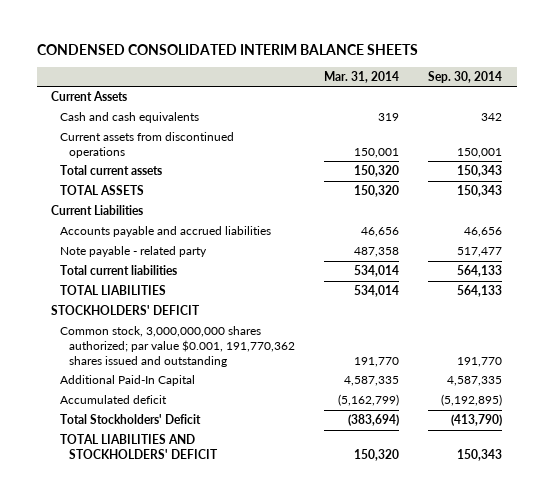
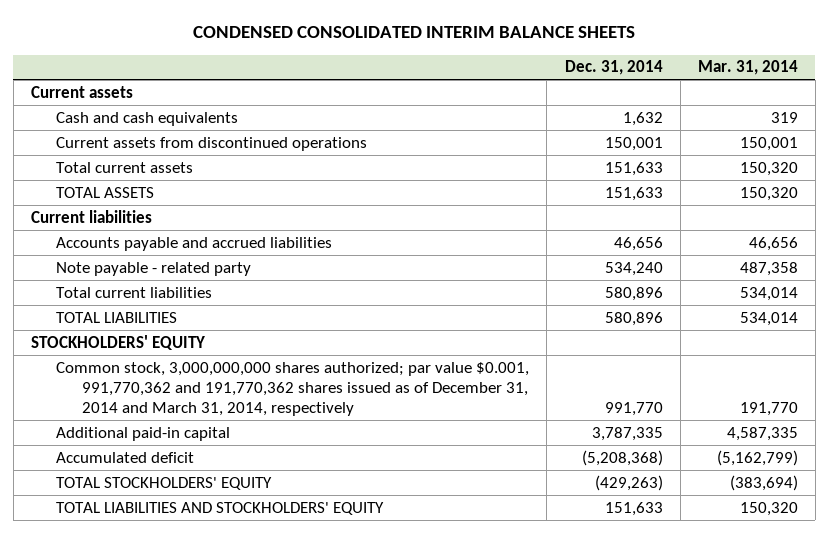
- | Mar. 31, 2014 | Sep. 30, 2014
+ | Dec. 31, 2014 | Mar. 31, 2014
- Current Assets
+ Current assets
- Current Liabilities
+ Current liabilities
- STOCKHOLDERS' DEFICIT
- Common stock, 3,000,000,000 shares authorized; par value $0.001, 191,770,362 shares issued and outstanding | 191,770 | 191,770
- Additional Paid-In Capital | 4,587,335 | 4,587,335
+ STOCKHOLDERS' EQUITY
+ Common stock, 3,000,000,000 shares authorized; par value $0.001, 991,770,362 and 191,770,362 shares issued as of December 31, 2014 and March 31, 2014, respectively | 991,770 | 191,770
+ Additional paid-in capital | 3,787,335 | 4,587,335
- Total Stockholders' Deficit | (383,694) | (413,790)
- TOTAL LIABILITIES AND STOCKHOLDERS' DEFICIT | 150,320 | 150,343
+ TOTAL STOCKHOLDERS' EQUITY | (429,263) | (383,694)
+ TOTAL LIABILITIES AND STOCKHOLDERS' EQUITY | 151,633 | 150,320

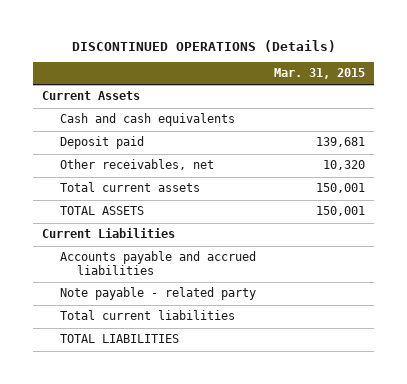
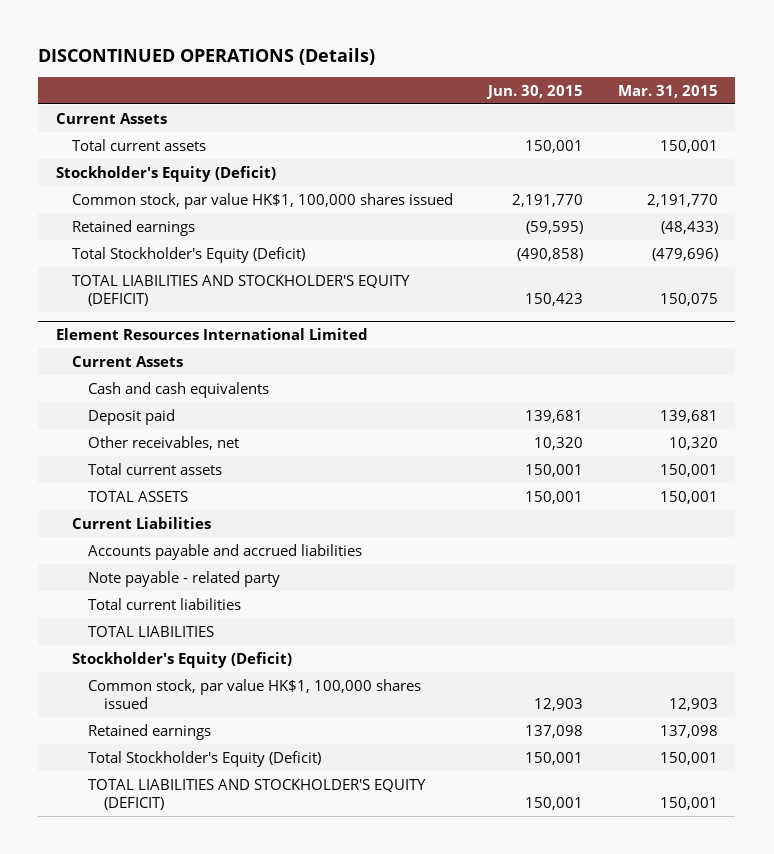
- | Mar. 31, 2015
+ | Jun. 30, 2015 | Mar. 31, 2015
+ Total current assets | 150,001 | 150,001
+ Stockholder's Equity (Deficit)
+ Common stock, par value HK$1, 100,000 shares issued | 2,191,770 | 2,191,770
+ Retained earnings | (59,595) | (48,433)
+ Total Stockholder's Equity (Deficit) | (490,858) | (479,696)
+ TOTAL LIABILITIES AND STOCKHOLDER'S EQUITY (DEFICIT) | 150,423 | 150,075
+ Element Resources International Limited
+ Current Assets
+ Stockholder's Equity (Deficit)
+ Common stock, par value HK$1, 100,000 shares issued | 12,903 | 12,903
+ Retained earnings | 137,098 | 137,098
+ Total Stockholder's Equity (Deficit) | 150,001 | 150,001
+ TOTAL LIABILITIES AND STOCKHOLDER'S EQUITY (DEFICIT) | 150,001 | 150,001

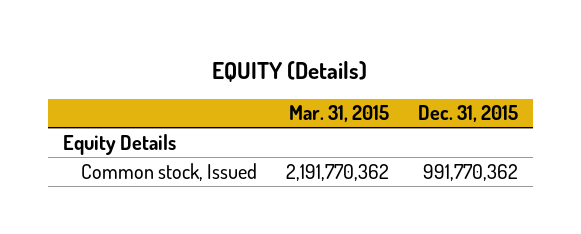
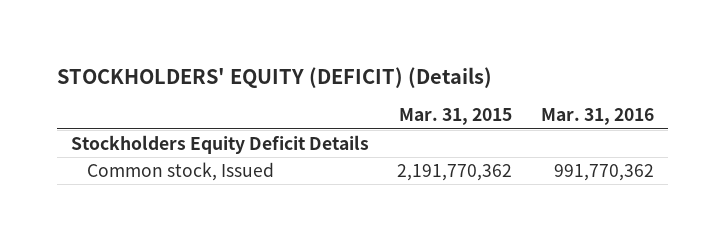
- EQUITY (Details)
+ STOCKHOLDERS' EQUITY (DEFICIT) (Details)
- | Mar. 31, 2015 | Dec. 31, 2015
+ | Mar. 31, 2015 | Mar. 31, 2016
- Equity Details
+ Stockholders Equity Deficit Details

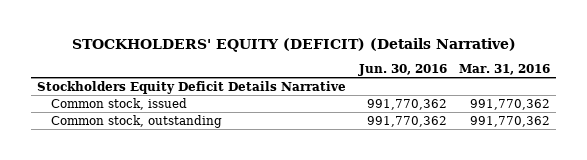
- STOCKHOLDERS' EQUITY (DEFICIT) (Details)
+ STOCKHOLDERS' EQUITY (DEFICIT) (Details Narrative)
- | Mar. 31, 2015 | Mar. 31, 2016
+ | Jun. 30, 2016 | Mar. 31, 2016
- Stockholders Equity Deficit Details
- Common stock, Issued | 2,191,770,362 | 991,770,362
+ Stockholders Equity Deficit Details Narrative
+ Common stock, issued | 991,770,362 | 991,770,362
+ Common stock, outstanding | 991,770,362 | 991,770,362

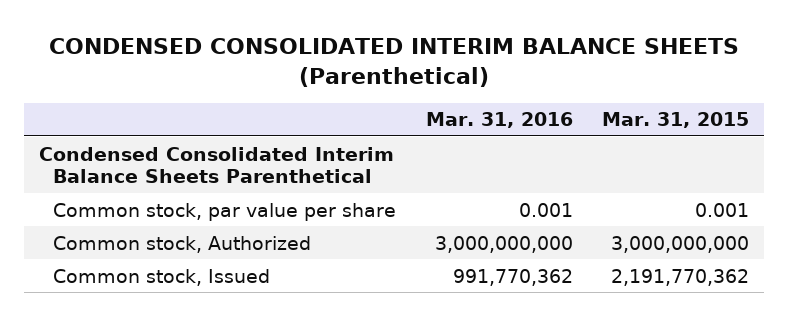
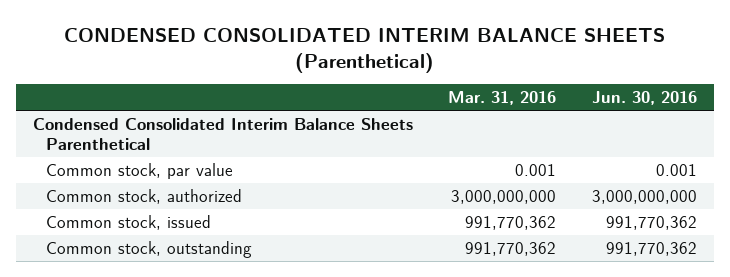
- | Mar. 31, 2016 | Mar. 31, 2015
+ | Mar. 31, 2016 | Jun. 30, 2016
- Common stock, par value per share | 0.001 | 0.001
- Common stock, Authorized | 3,000,000,000 | 3,000,000,000
- Common stock, Issued | 991,770,362 | 2,191,770,362
+ Common stock, par value | 0.001 | 0.001
+ Common stock, authorized | 3,000,000,000 | 3,000,000,000
+ Common stock, issued | 991,770,362 | 991,770,362
+ Common stock, outstanding | 991,770,362 | 991,770,362

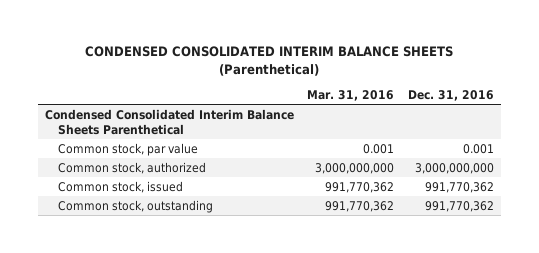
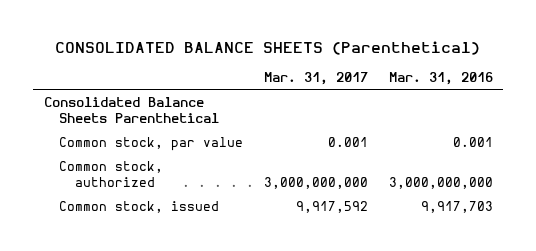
- CONDENSED CONSOLIDATED INTERIM BALANCE SHEETS (Parenthetical)
+ CONSOLIDATED BALANCE SHEETS (Parenthetical)
- | Mar. 31, 2016 | Dec. 31, 2016
+ | Mar. 31, 2017 | Mar. 31, 2016
- Condensed Consolidated Interim Balance Sheets Parenthetical
+ Consolidated Balance Sheets Parenthetical
- Common stock, issued | 991,770,362 | 991,770,362
- Common stock, outstanding | 991,770,362 | 991,770,362
+ Common stock, issued | 9,917,592 | 9,917,703

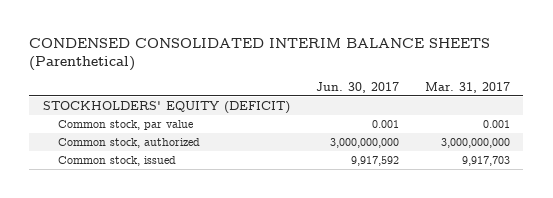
- CONSOLIDATED BALANCE SHEETS (Parenthetical)
+ CONDENSED CONSOLIDATED INTERIM BALANCE SHEETS (Parenthetical)
- | Mar. 31, 2017 | Mar. 31, 2016
+ | Jun. 30, 2017 | Mar. 31, 2017
- Consolidated Balance Sheets Parenthetical
+ STOCKHOLDERS' EQUITY (DEFICIT)
- Common stock, issued | 9,917,592 | 9,917,703
+ Common stock, issued | 9,917,592 | 9,917,703

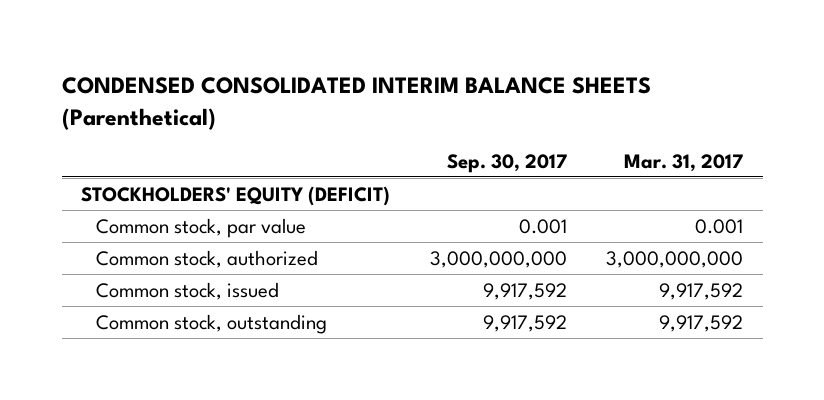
- | Jun. 30, 2017 | Mar. 31, 2017
+ | Sep. 30, 2017 | Mar. 31, 2017
- Common stock, issued | 9,917,592 | 9,917,703
+ Common stock, issued | 9,917,592 | 9,917,592
+ Common stock, outstanding | 9,917,592 | 9,917,592

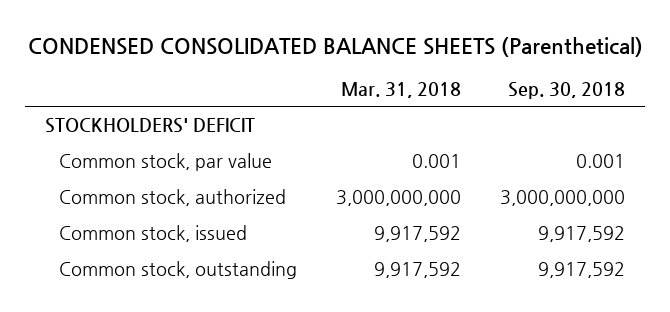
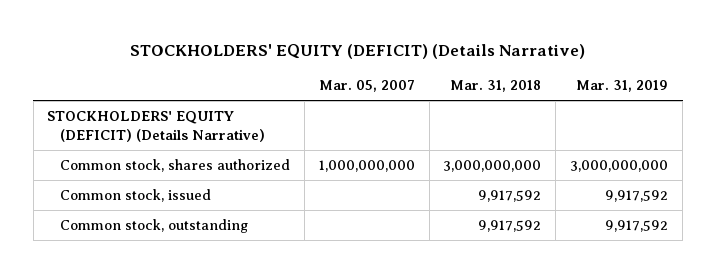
- CONDENSED CONSOLIDATED BALANCE SHEETS (Parenthetical)
+ STOCKHOLDERS' EQUITY (DEFICIT) (Details Narrative)
- | Mar. 31, 2018 | Sep. 30, 2018
+ | Mar. 05, 2007 | Mar. 31, 2018 | Mar. 31, 2019
- STOCKHOLDERS' DEFICIT
- Common stock, par value | 0.001 | 0.001
- Common stock, authorized | 3,000,000,000 | 3,000,000,000
+ STOCKHOLDERS' EQUITY (DEFICIT) (Details Narrative)
+ Common stock, shares authorized | 1,000,000,000 | 3,000,000,000 | 3,000,000,000

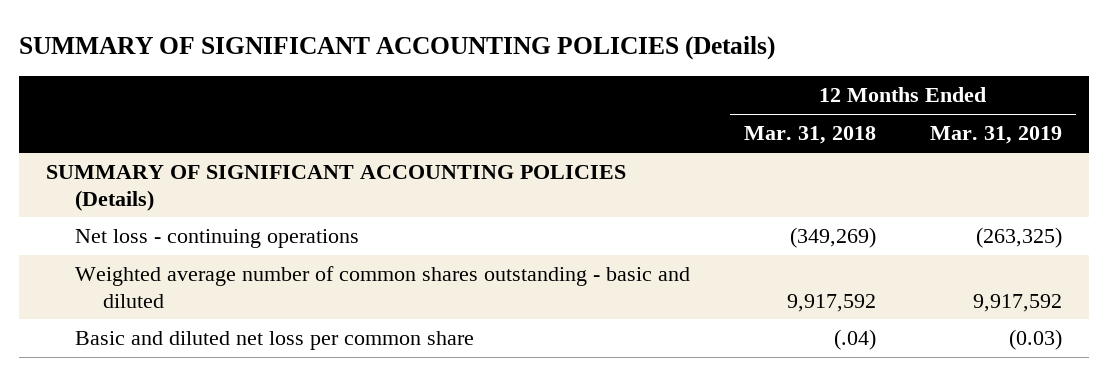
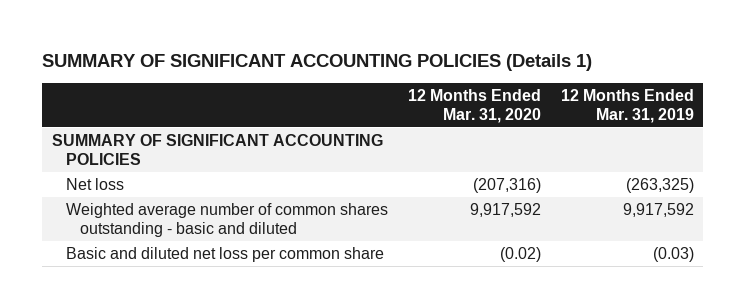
- SUMMARY OF SIGNIFICANT ACCOUNTING POLICIES (Details)
+ SUMMARY OF SIGNIFICANT ACCOUNTING POLICIES (Details 1)
- | 12 Months Ended Mar. 31, 2018 | 12 Months Ended Mar. 31, 2019
+ | 12 Months Ended Mar. 31, 2020 | 12 Months Ended Mar. 31, 2019
- SUMMARY OF SIGNIFICANT ACCOUNTING POLICIES (Details)
- Net loss - continuing operations | (349,269) | (263,325)
+ SUMMARY OF SIGNIFICANT ACCOUNTING POLICIES
+ Net loss | (207,316) | (263,325)

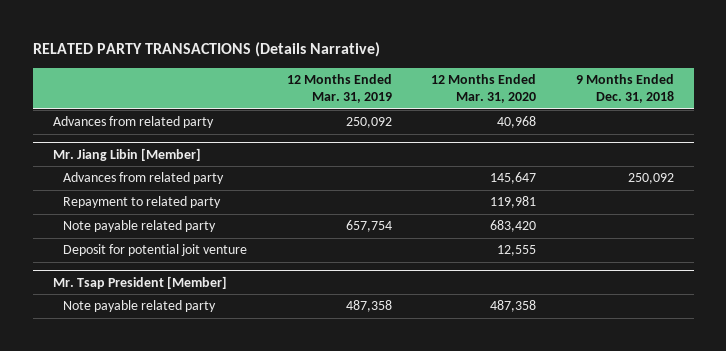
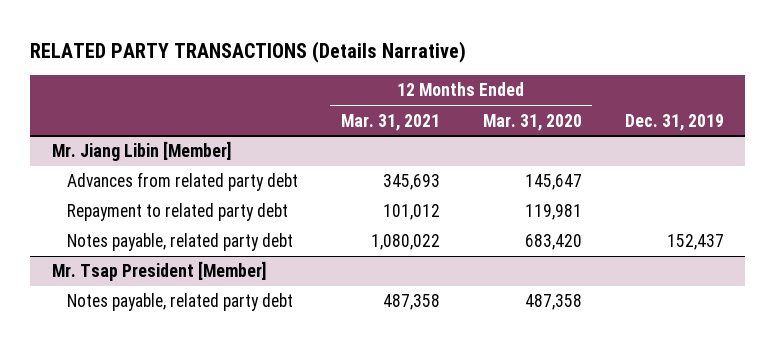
- | 12 Months Ended Mar. 31, 2019 | 12 Months Ended Mar. 31, 2020 | 9 Months Ended Dec. 31, 2018
+ | 12 Months Ended Mar. 31, 2021 | 12 Months Ended Mar. 31, 2020 | Dec. 31, 2019
- Advances from related party | 250,092 | 40,968 |
@ Mr. Jiang Libin [Member]
- Advances from related party | | 145,647 | 250,092
- Repayment to related party | | 119,981 |
- Note payable related party | 657,754 | 683,420 |
- Deposit for potential joit venture | | 12,555 |
+ Advances from related party debt | 345,693 | 145,647 |
+ Repayment to related party debt | 101,012 | 119,981 |
+ Notes payable, related party debt | 1,080,022 | 683,420 | 152,437
@ Mr. Tsap President [Member]
- Note payable related party | 487,358 | 487,358 |
+ Notes payable, related party debt | 487,358 | 487,358 |

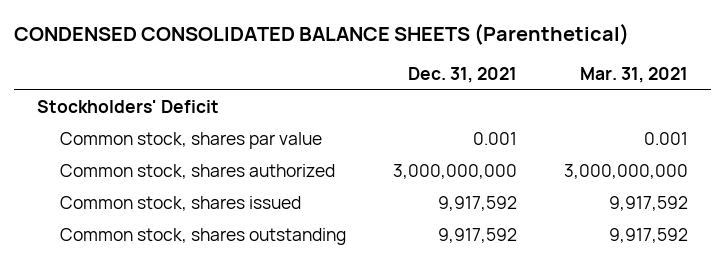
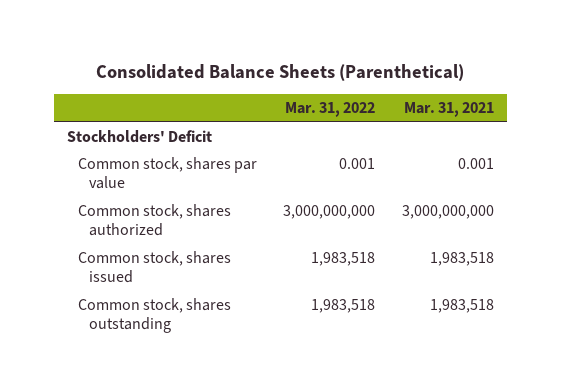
- CONDENSED CONSOLIDATED BALANCE SHEETS (Parenthetical)
+ Consolidated Balance Sheets (Parenthetical)
- | Dec. 31, 2021 | Mar. 31, 2021
+ | Mar. 31, 2022 | Mar. 31, 2021
- Common stock, shares issued | 9,917,592 | 9,917,592
- Common stock, shares outstanding | 9,917,592 | 9,917,592
+ Common stock, shares issued | 1,983,518 | 1,983,518
+ Common stock, shares outstanding | 1,983,518 | 1,983,518

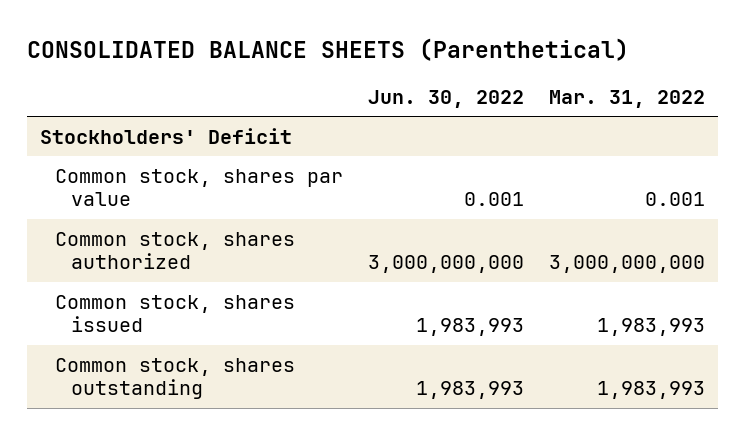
- Consolidated Balance Sheets (Parenthetical)
+ CONSOLIDATED BALANCE SHEETS (Parenthetical)
- | Mar. 31, 2022 | Mar. 31, 2021
+ | Jun. 30, 2022 | Mar. 31, 2022
- Common stock, shares issued | 1,983,518 | 1,983,518
- Common stock, shares outstanding | 1,983,518 | 1,983,518
+ Common stock, shares issued | 1,983,993 | 1,983,993
+ Common stock, shares outstanding | 1,983,993 | 1,983,993

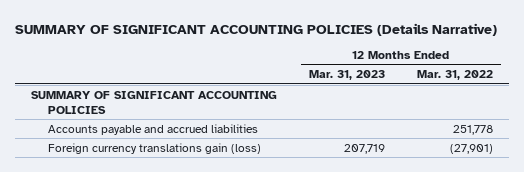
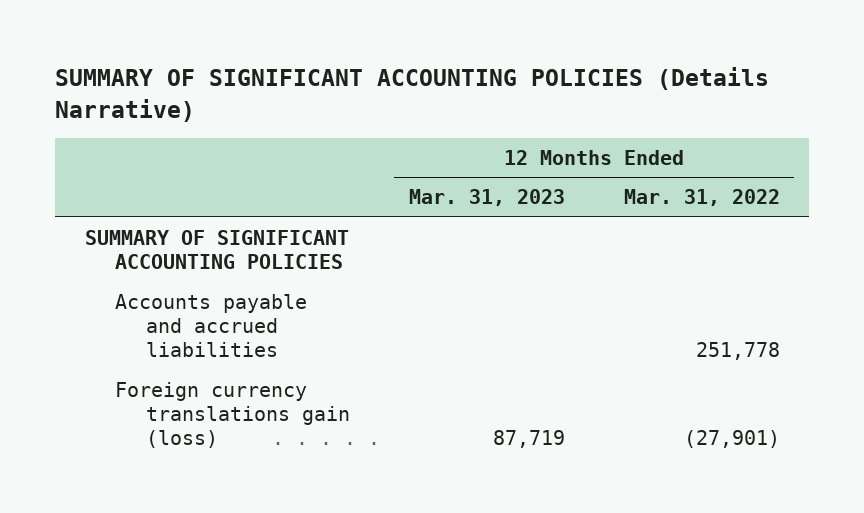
- Foreign currency translations gain (loss) | 207,719 | (27,901)
+ Foreign currency translations gain (loss) | 87,719 | (27,901)

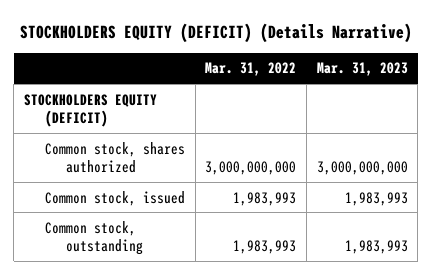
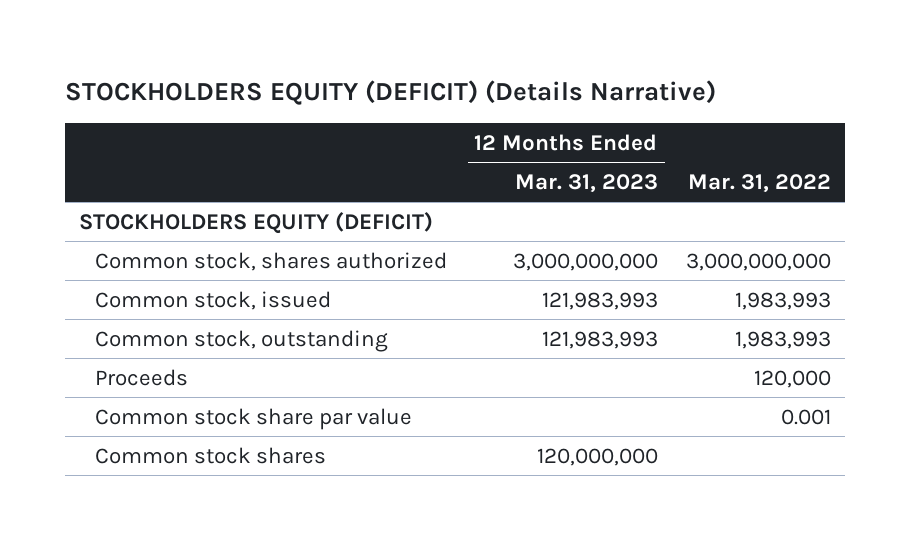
- | Mar. 31, 2022 | Mar. 31, 2023
+ | 12 Months Ended Mar. 31, 2023 | Mar. 31, 2022
+ Proceeds | | 120,000
+ Common stock share par value | | 0.001
+ Common stock shares | 120,000,000 |

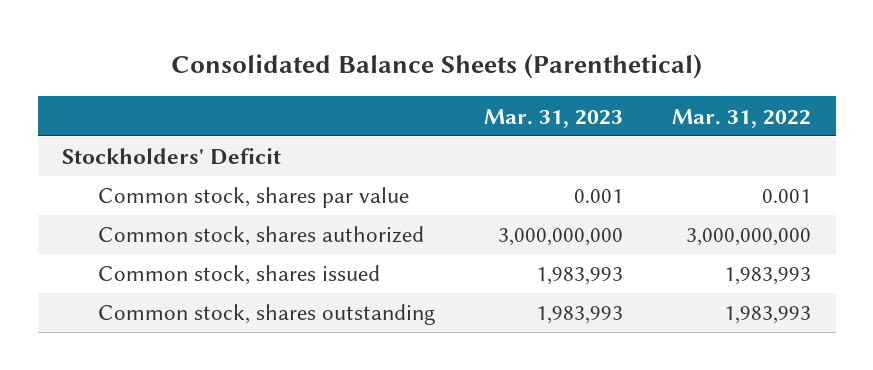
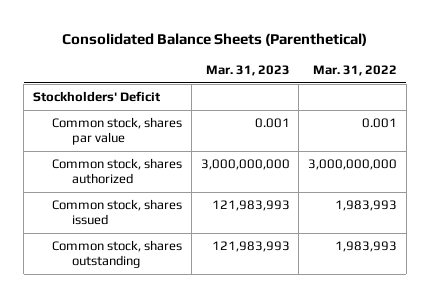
- Common stock, shares issued | 1,983,993 | 1,983,993
- Common stock, shares outstanding | 1,983,993 | 1,983,993
+ Common stock, shares issued | 121,983,993 | 1,983,993
+ Common stock, shares outstanding | 121,983,993 | 1,983,993

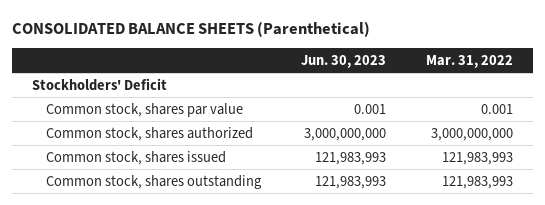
- Consolidated Balance Sheets (Parenthetical)
+ CONSOLIDATED BALANCE SHEETS (Parenthetical)
- | Mar. 31, 2023 | Mar. 31, 2022
+ | Jun. 30, 2023 | Mar. 31, 2022
- Common stock, shares issued | 121,983,993 | 1,983,993
- Common stock, shares outstanding | 121,983,993 | 1,983,993
+ Common stock, shares issued | 121,983,993 | 121,983,993
+ Common stock, shares outstanding | 121,983,993 | 121,983,993

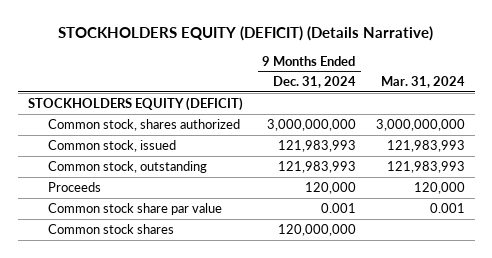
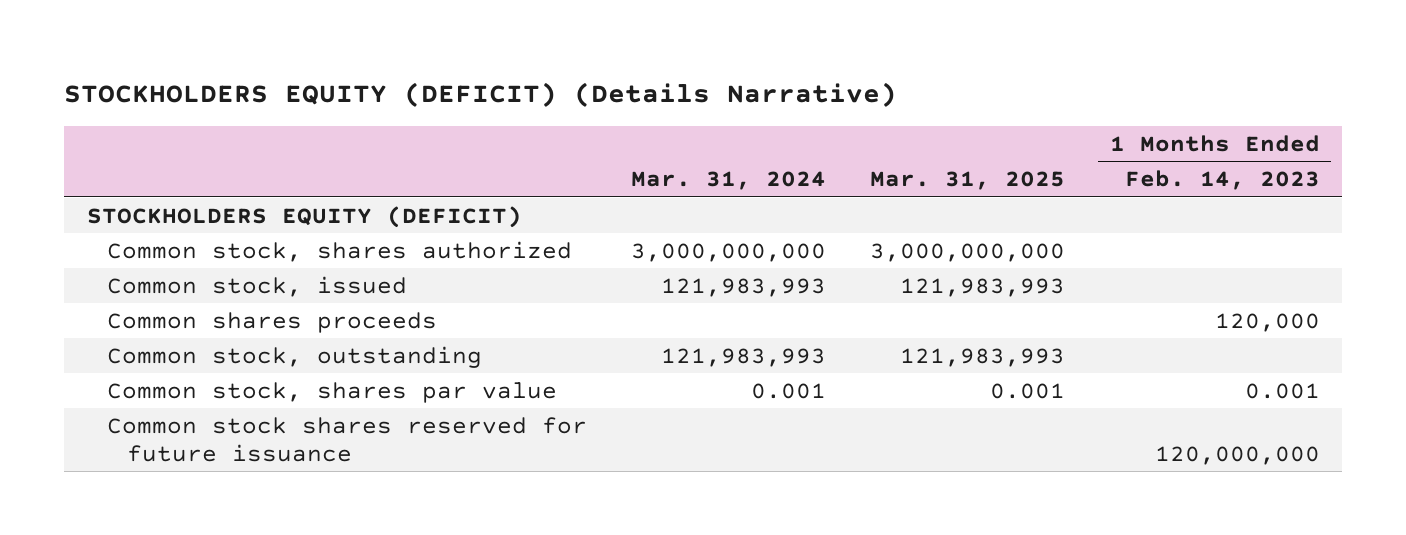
- | 9 Months Ended Dec. 31, 2024 | Mar. 31, 2024
+ | Mar. 31, 2024 | Mar. 31, 2025 | 1 Months Ended Feb. 14, 2023
+ Common shares proceeds | | | 120,000
- Proceeds | 120,000 | 120,000
- Common stock share par value | 0.001 | 0.001
- Common stock shares | 120,000,000 |
+ Common stock, shares par value | 0.001 | 0.001 | 0.001
+ Common stock shares reserved for future issuance | | | 120,000,000

